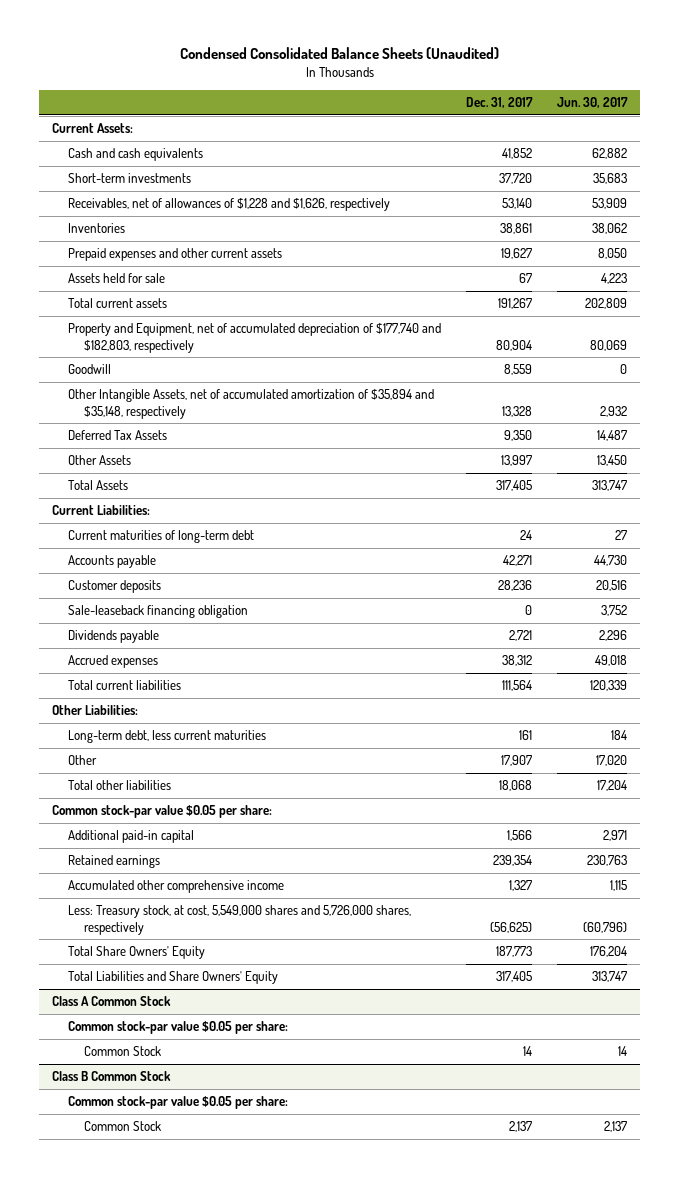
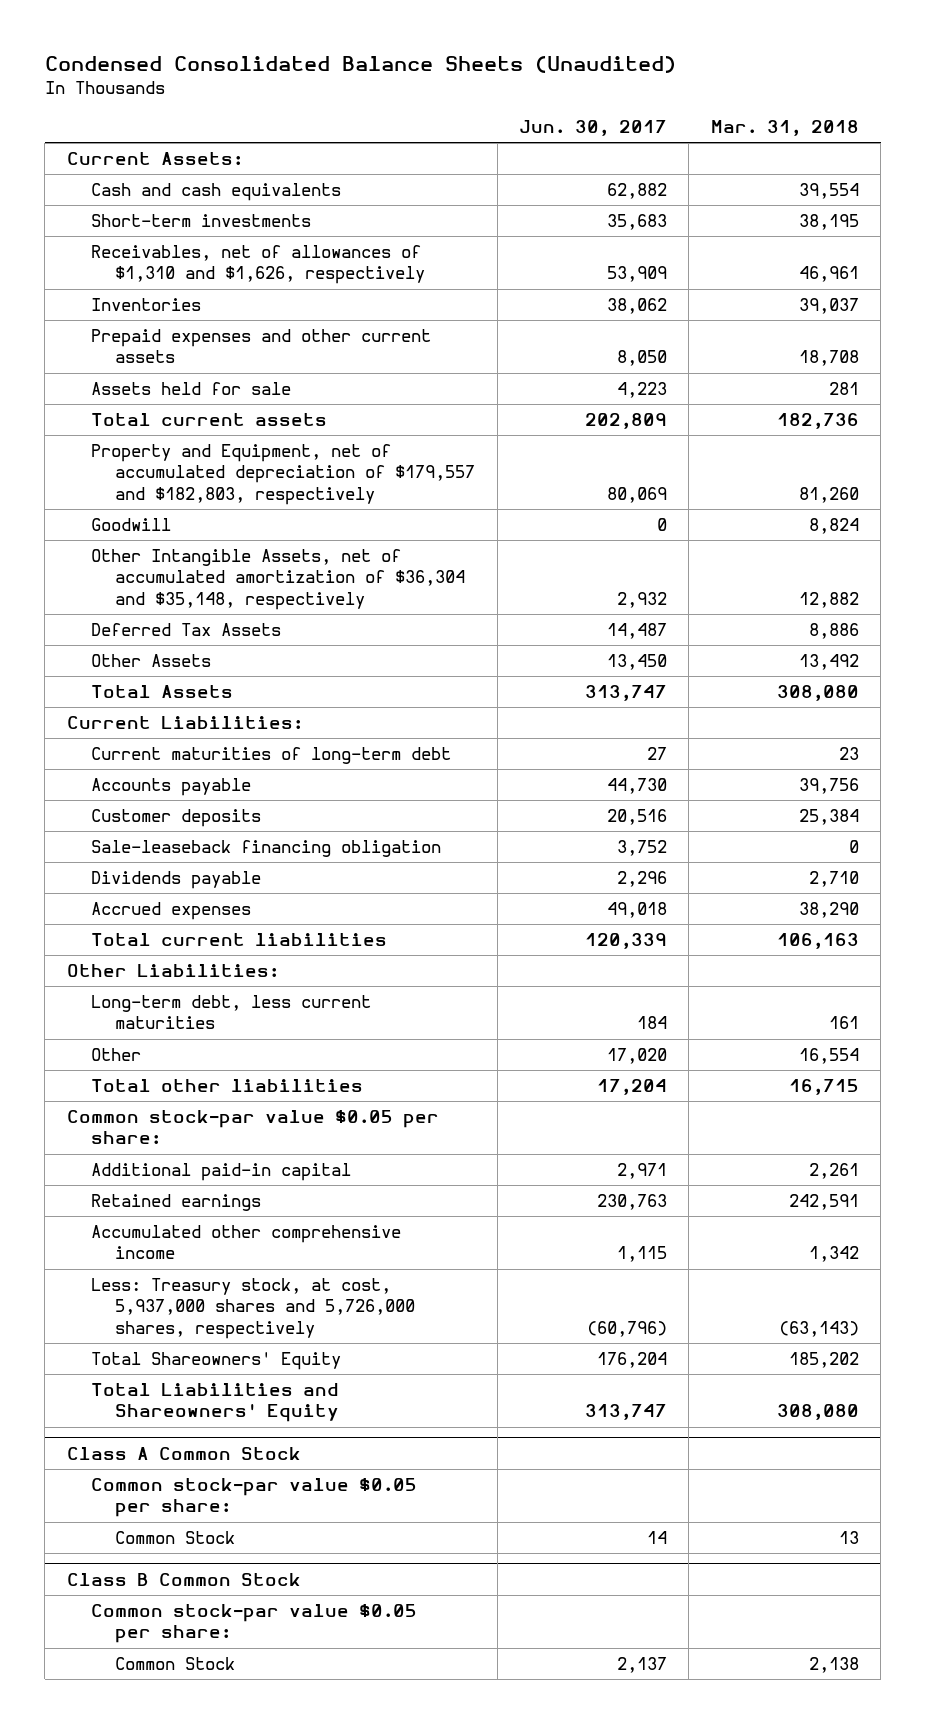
- | Dec. 31, 2017 | Jun. 30, 2017
+ | Jun. 30, 2017 | Mar. 31, 2018
- Receivables, net of allowances of $1,228 and $1,626, respectively | 53,140 | 53,909
+ Receivables, net of allowances of $1,310 and $1,626, respectively | 53,909 | 46,961
- Property and Equipment, net of accumulated depreciation of $177,740 and $182,803, respectively | 80,904 | 80,069
+ Property and Equipment, net of accumulated depreciation of $179,557 and $182,803, respectively | 80,069 | 81,260
- Other Intangible Assets, net of accumulated amortization of $35,894 and $35,148, respectively | 13,328 | 2,932
+ Other Intangible Assets, net of accumulated amortization of $36,304 and $35,148, respectively | 2,932 | 12,882
- Less: Treasury stock, at cost, 5,549,000 shares and 5,726,000 shares, respectively | (56,625) | (60,796)
- Total Share Owners' Equity | 187,773 | 176,204
- Total Liabilities and Share Owners' Equity | 317,405 | 313,747
+ Less: Treasury stock, at cost, 5,937,000 shares and 5,726,000 shares, respectively | (60,796) | (63,143)
+ Total Shareowners' Equity | 176,204 | 185,202
+ Total Liabilities and Shareowners' Equity | 313,747 | 308,080

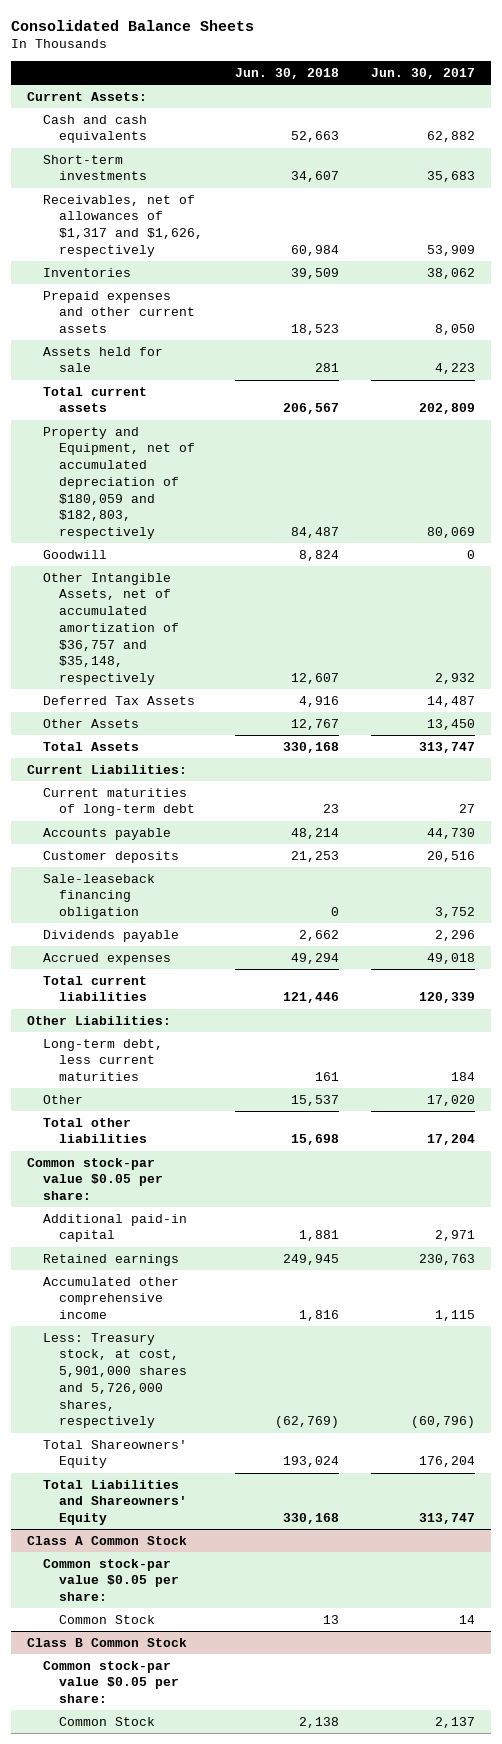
- Condensed Consolidated Balance Sheets (Unaudited)
+ Consolidated Balance Sheets
- | Jun. 30, 2017 | Mar. 31, 2018
+ | Jun. 30, 2018 | Jun. 30, 2017
- Receivables, net of allowances of $1,310 and $1,626, respectively | 53,909 | 46,961
+ Receivables, net of allowances of $1,317 and $1,626, respectively | 60,984 | 53,909
- Property and Equipment, net of accumulated depreciation of $179,557 and $182,803, respectively | 80,069 | 81,260
+ Property and Equipment, net of accumulated depreciation of $180,059 and $182,803, respectively | 84,487 | 80,069
- Other Intangible Assets, net of accumulated amortization of $36,304 and $35,148, respectively | 2,932 | 12,882
+ Other Intangible Assets, net of accumulated amortization of $36,757 and $35,148, respectively | 12,607 | 2,932
- Less: Treasury stock, at cost, 5,937,000 shares and 5,726,000 shares, respectively | (60,796) | (63,143)
+ Less: Treasury stock, at cost, 5,901,000 shares and 5,726,000 shares, respectively | (62,769) | (60,796)

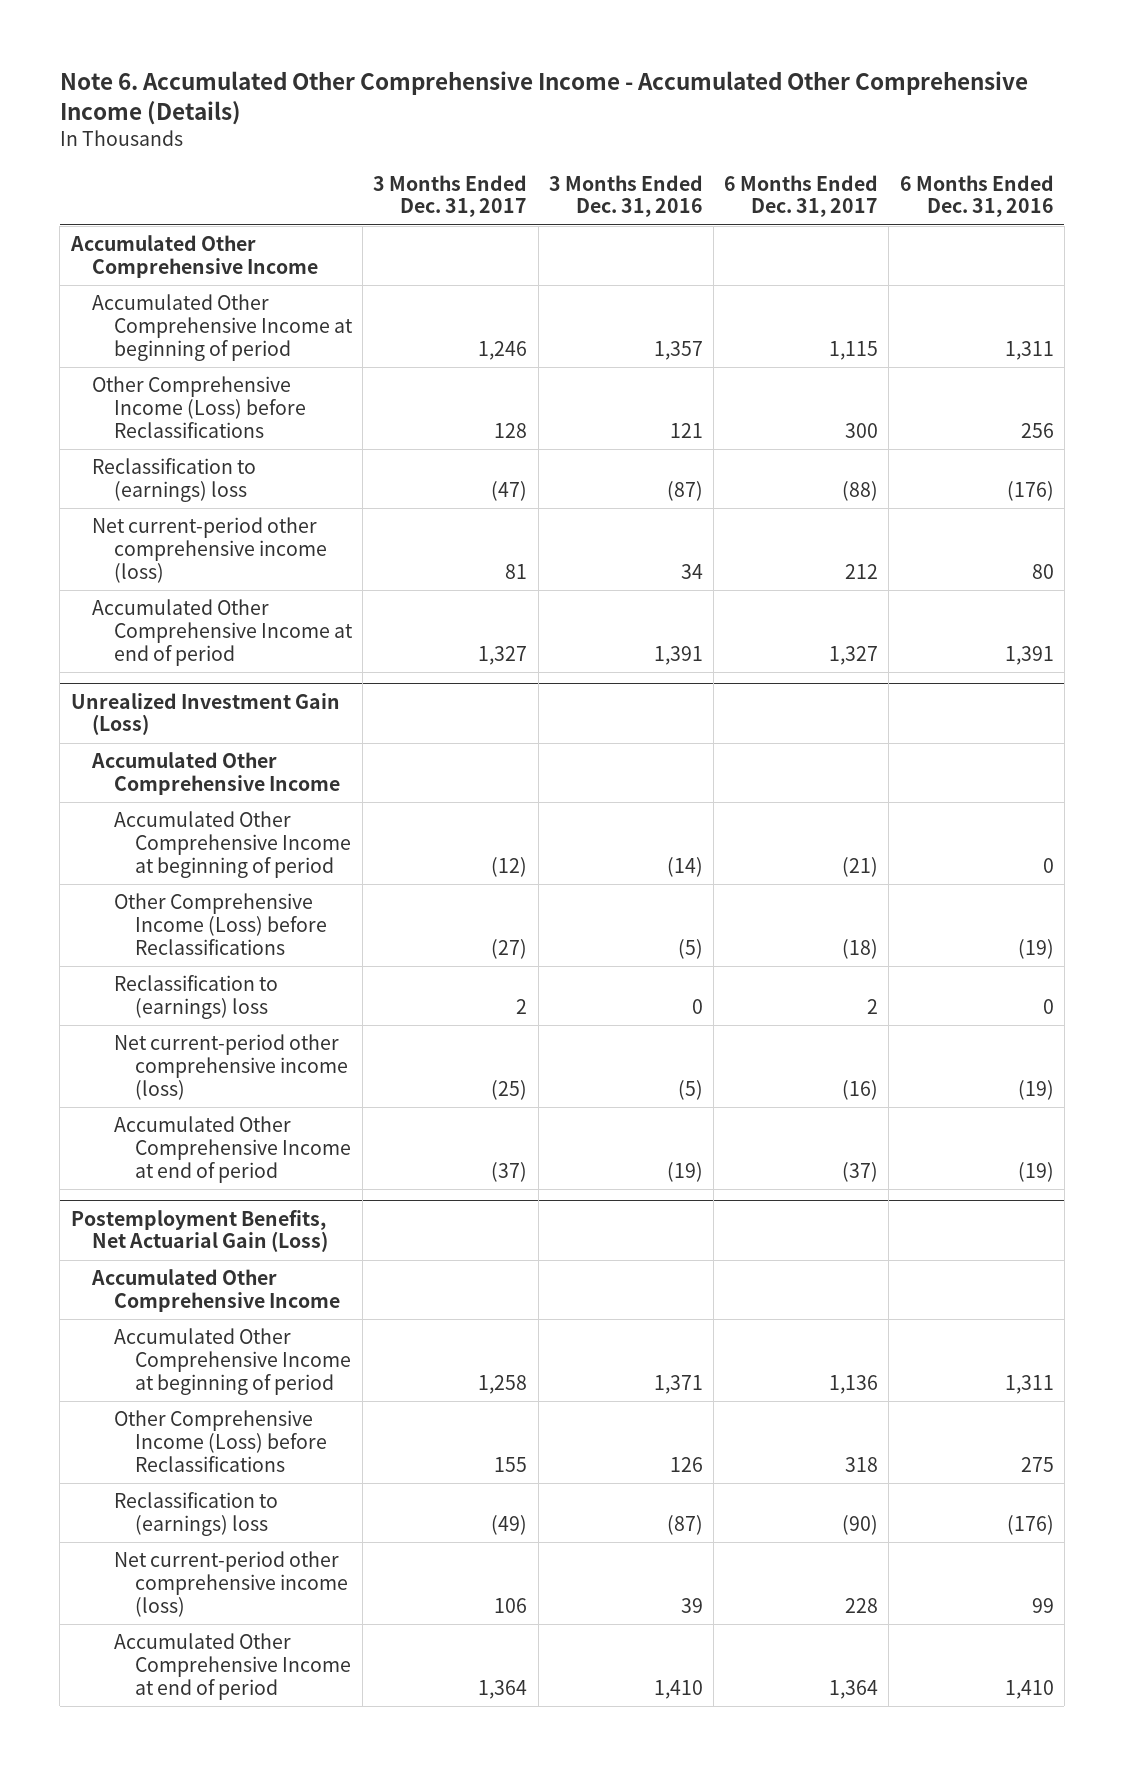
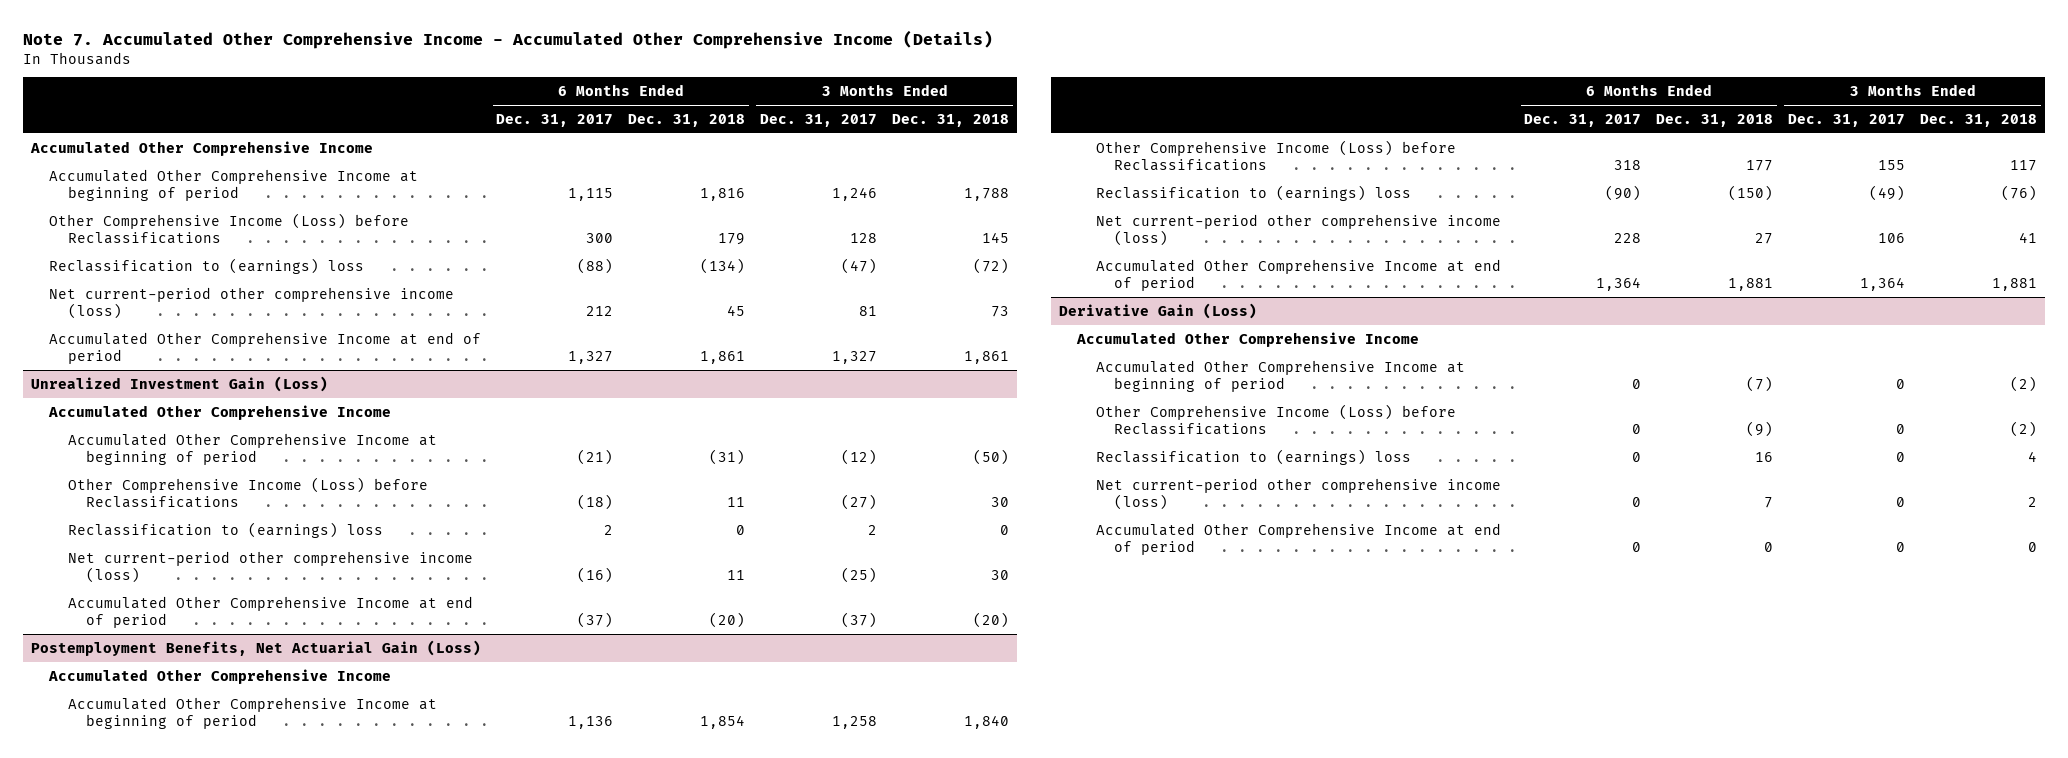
- Note 6. Accumulated Other Comprehensive Income - Accumulated Other Comprehensive Income (Details)
+ Note 7. Accumulated Other Comprehensive Income - Accumulated Other Comprehensive Income (Details)
- | 3 Months Ended Dec. 31, 2017 | 3 Months Ended Dec. 31, 2016 | 6 Months Ended Dec. 31, 2017 | 6 Months Ended Dec. 31, 2016
+ | 6 Months Ended Dec. 31, 2017 | 6 Months Ended Dec. 31, 2018 | 3 Months Ended Dec. 31, 2017 | 3 Months Ended Dec. 31, 2018
+ Derivative Gain (Loss)
+ Accumulated Other Comprehensive Income
+ Accumulated Other Comprehensive Income at beginning of period | 0 | (7) | 0 | (2)
+ Other Comprehensive Income (Loss) before Reclassifications | 0 | (9) | 0 | (2)
+ Reclassification to (earnings) loss | 0 | 16 | 0 | 4
+ Net current-period other comprehensive income (loss) | 0 | 7 | 0 | 2
+ Accumulated Other Comprehensive Income at end of period | 0 | 0 | 0 | 0

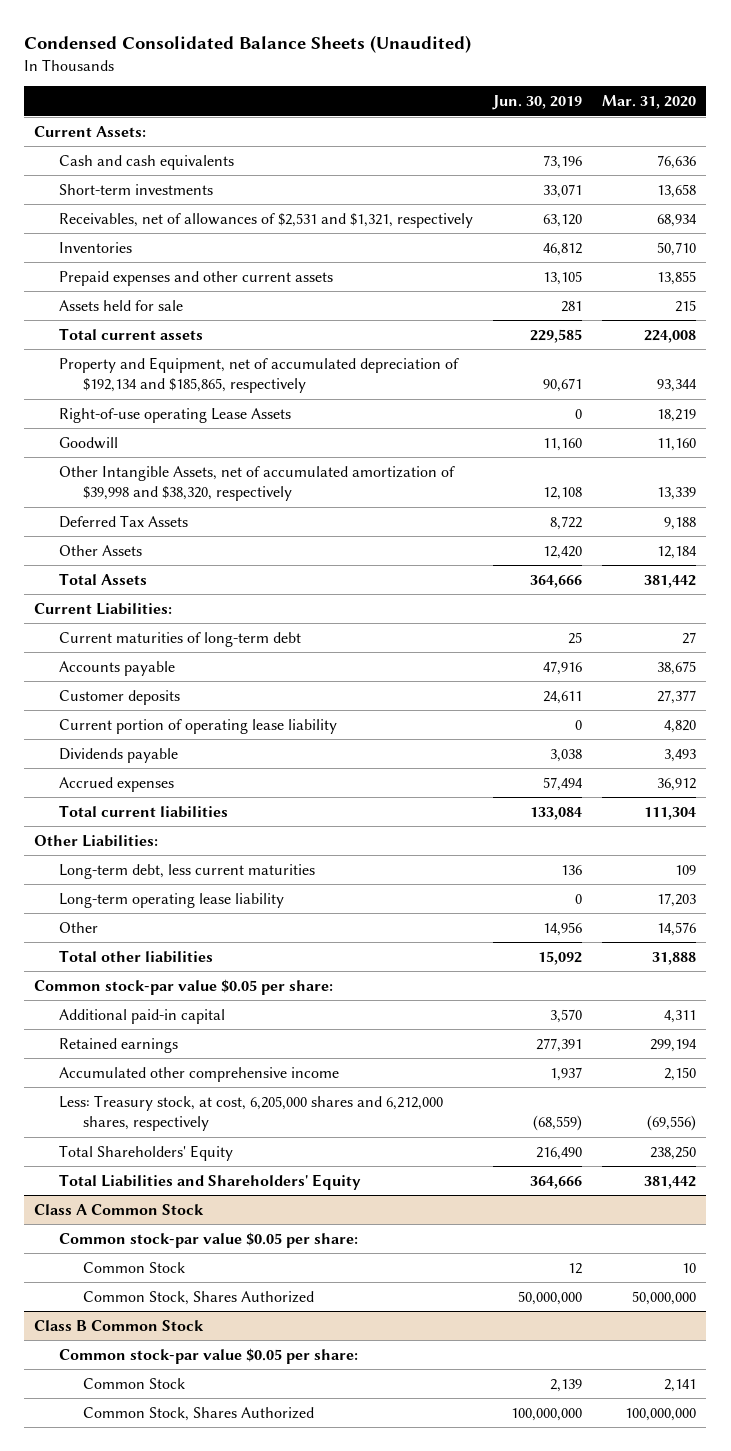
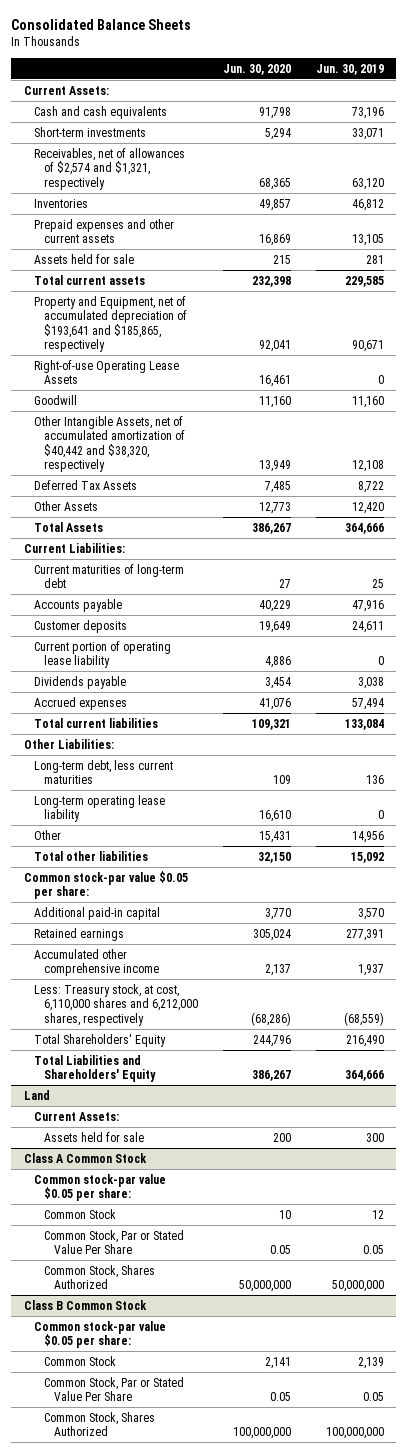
- Condensed Consolidated Balance Sheets (Unaudited)
+ Consolidated Balance Sheets
- | Jun. 30, 2019 | Mar. 31, 2020
+ | Jun. 30, 2020 | Jun. 30, 2019
- Receivables, net of allowances of $2,531 and $1,321, respectively | 63,120 | 68,934
+ Receivables, net of allowances of $2,574 and $1,321, respectively | 68,365 | 63,120
- Property and Equipment, net of accumulated depreciation of $192,134 and $185,865, respectively | 90,671 | 93,344
- Right-of-use operating Lease Assets | 0 | 18,219
+ Property and Equipment, net of accumulated depreciation of $193,641 and $185,865, respectively | 92,041 | 90,671
+ Right-of-use Operating Lease Assets | 16,461 | 0
- Other Intangible Assets, net of accumulated amortization of $39,998 and $38,320, respectively | 12,108 | 13,339
+ Other Intangible Assets, net of accumulated amortization of $40,442 and $38,320, respectively | 13,949 | 12,108
- Less: Treasury stock, at cost, 6,205,000 shares and 6,212,000 shares, respectively | (68,559) | (69,556)
+ Less: Treasury stock, at cost, 6,110,000 shares and 6,212,000 shares, respectively | (68,286) | (68,559)
+ Land
+ Current Assets:
+ Assets held for sale | 200 | 300
@ Class A Common Stock
+ Common Stock, Par or Stated Value Per Share | 0.05 | 0.05
@ Class B Common Stock
+ Common Stock, Par or Stated Value Per Share | 0.05 | 0.05

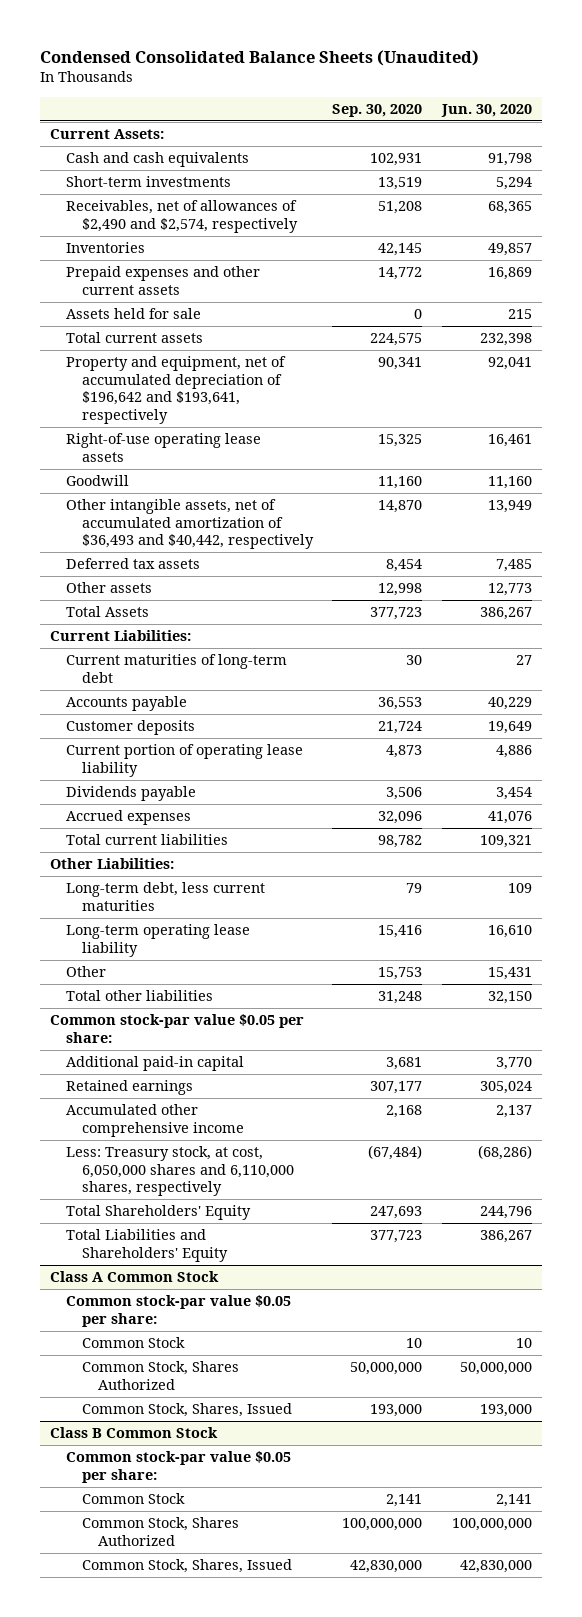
- Consolidated Balance Sheets
+ Condensed Consolidated Balance Sheets (Unaudited)
- | Jun. 30, 2020 | Jun. 30, 2019
+ | Sep. 30, 2020 | Jun. 30, 2020
- Receivables, net of allowances of $2,574 and $1,321, respectively | 68,365 | 63,120
+ Receivables, net of allowances of $2,490 and $2,574, respectively | 51,208 | 68,365
- Property and Equipment, net of accumulated depreciation of $193,641 and $185,865, respectively | 92,041 | 90,671
- Right-of-use Operating Lease Assets | 16,461 | 0
+ Property and equipment, net of accumulated depreciation of $196,642 and $193,641, respectively | 90,341 | 92,041
+ Right-of-use operating lease assets | 15,325 | 16,461
- Other Intangible Assets, net of accumulated amortization of $40,442 and $38,320, respectively | 13,949 | 12,108
- Deferred Tax Assets | 7,485 | 8,722
- Other Assets | 12,773 | 12,420
+ Other intangible assets, net of accumulated amortization of $36,493 and $40,442, respectively | 14,870 | 13,949
+ Deferred tax assets | 8,454 | 7,485
+ Other assets | 12,998 | 12,773
- Less: Treasury stock, at cost, 6,110,000 shares and 6,212,000 shares, respectively | (68,286) | (68,559)
+ Less: Treasury stock, at cost, 6,050,000 shares and 6,110,000 shares, respectively | (67,484) | (68,286)
- Land
- Current Assets:
- Assets held for sale | 200 | 300
@ Class A Common Stock
- Common Stock, Par or Stated Value Per Share | 0.05 | 0.05
+ Common Stock, Shares, Issued | 193,000 | 193,000
@ Class B Common Stock
- Common Stock, Par or Stated Value Per Share | 0.05 | 0.05
+ Common Stock, Shares, Issued | 42,830,000 | 42,830,000

